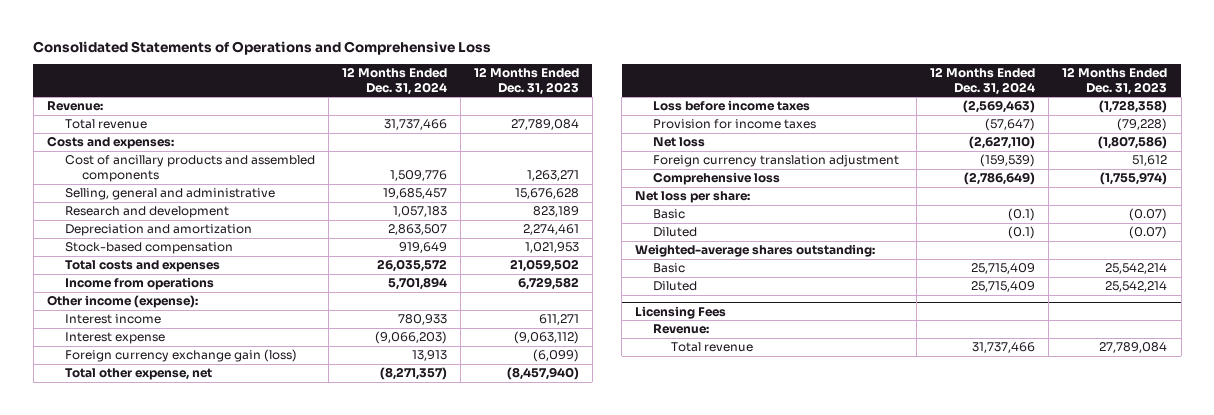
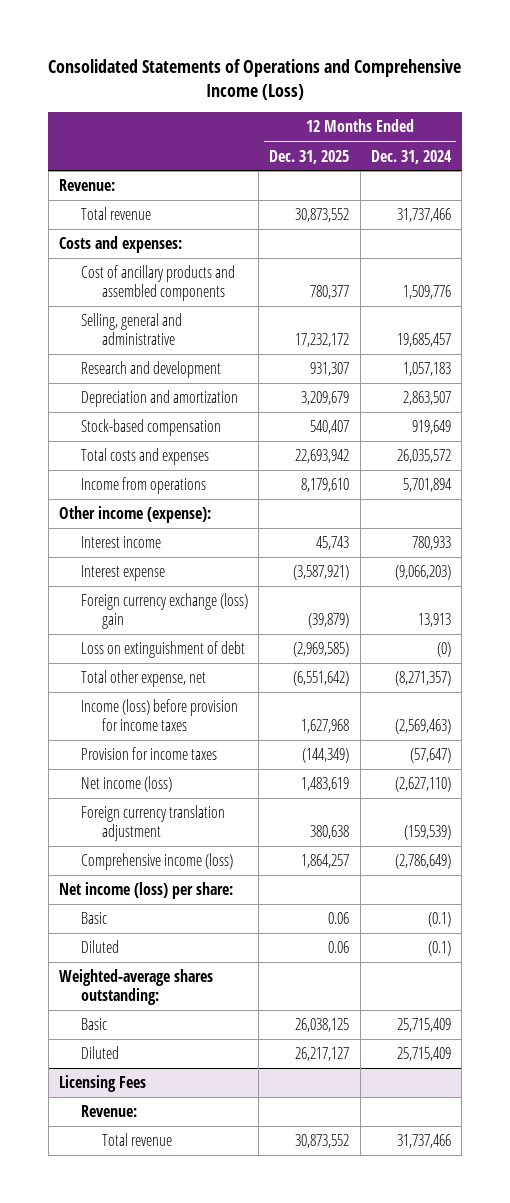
- Consolidated Statements of Operations and Comprehensive Loss
+ Consolidated Statements of Operations and Comprehensive Income (Loss)
- | 12 Months Ended Dec. 31, 2024 | 12 Months Ended Dec. 31, 2023
+ | 12 Months Ended Dec. 31, 2025 | 12 Months Ended Dec. 31, 2024
- Foreign currency exchange gain (loss) | 13,913 | (6,099)
+ Foreign currency exchange (loss) gain | (39,879) | 13,913
+ Loss on extinguishment of debt | (2,969,585) | (0)
- Loss before income taxes | (2,569,463) | (1,728,358)
+ Income (loss) before provision for income taxes | 1,627,968 | (2,569,463)
- Net loss | (2,627,110) | (1,807,586)
+ Net income (loss) | 1,483,619 | (2,627,110)
- Comprehensive loss | (2,786,649) | (1,755,974)
- Net loss per share:
+ Comprehensive income (loss) | 1,864,257 | (2,786,649)
+ Net income (loss) per share:

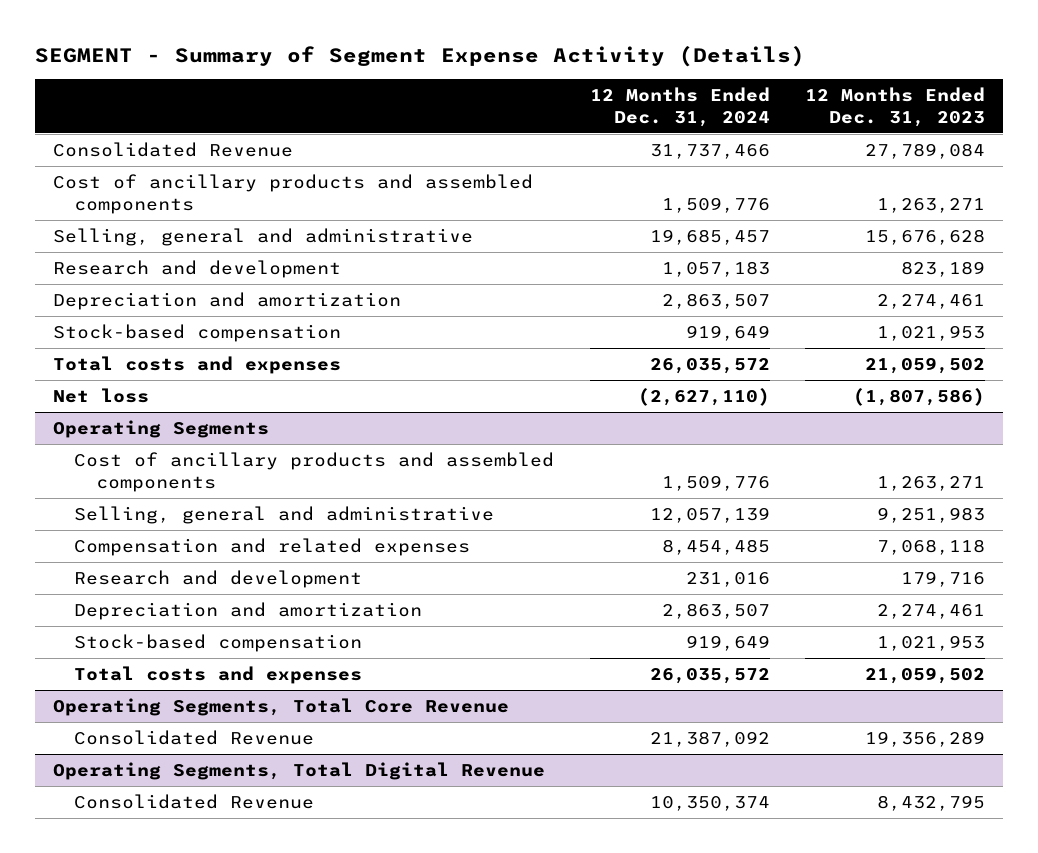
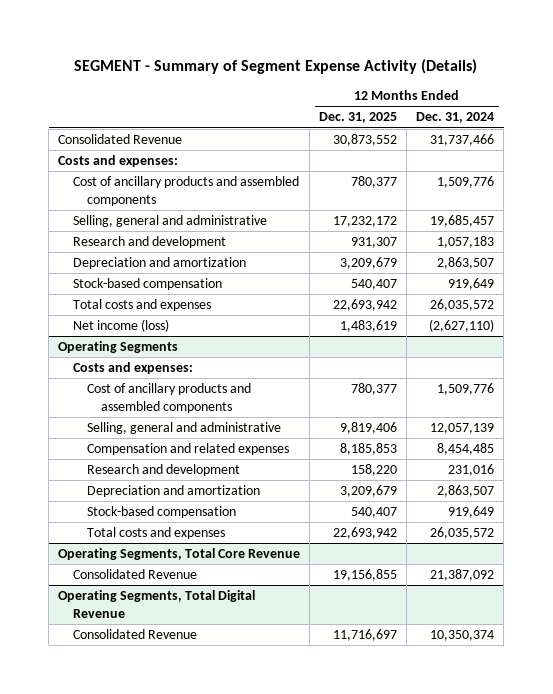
- | 12 Months Ended Dec. 31, 2024 | 12 Months Ended Dec. 31, 2023
+ | 12 Months Ended Dec. 31, 2025 | 12 Months Ended Dec. 31, 2024
+ Costs and expenses:
- Net loss | (2,627,110) | (1,807,586)
+ Net income (loss) | 1,483,619 | (2,627,110)
@ Operating Segments
+ Costs and expenses:

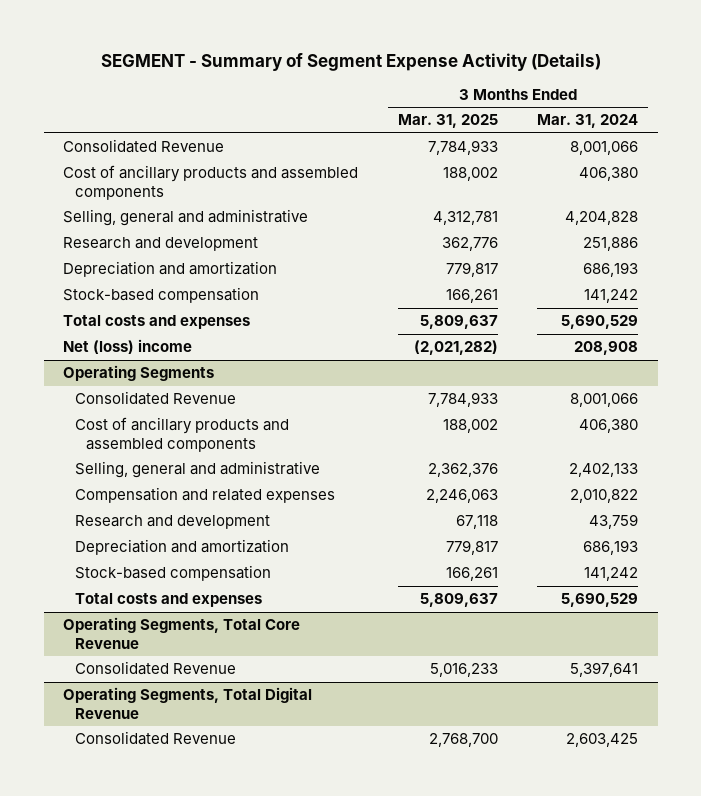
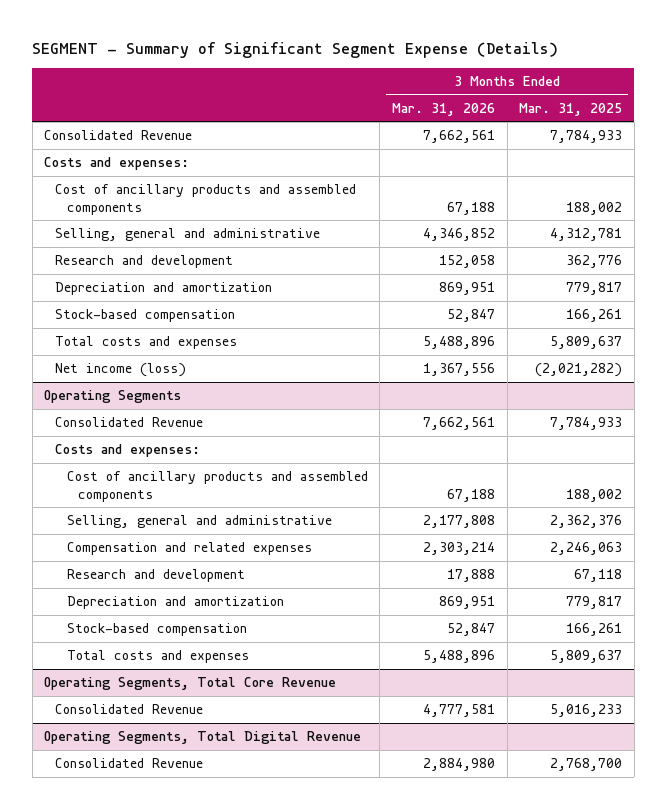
- SEGMENT - Summary of Segment Expense Activity (Details)
+ SEGMENT - Summary of Significant Segment Expense (Details)
- | 3 Months Ended Mar. 31, 2025 | 3 Months Ended Mar. 31, 2024
+ | 3 Months Ended Mar. 31, 2026 | 3 Months Ended Mar. 31, 2025
+ Costs and expenses:
- Net (loss) income | (2,021,282) | 208,908
+ Net income (loss) | 1,367,556 | (2,021,282)
@ Operating Segments
+ Costs and expenses:

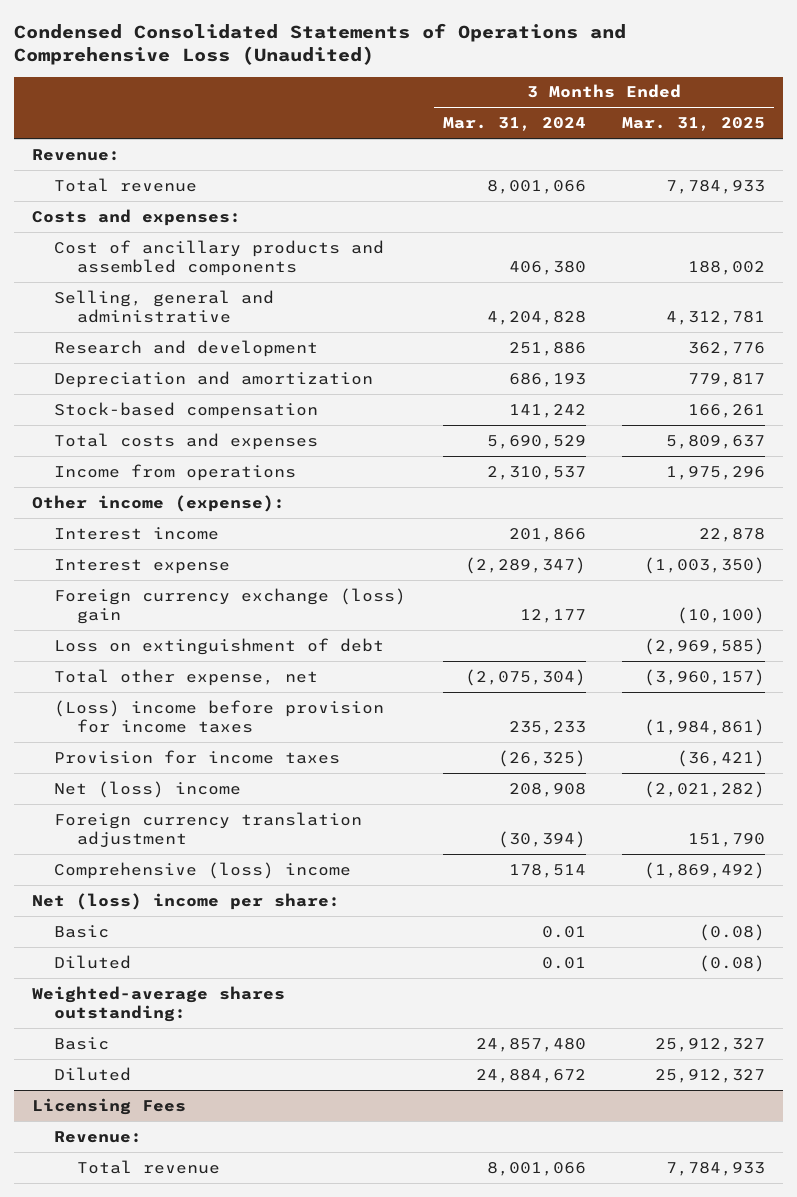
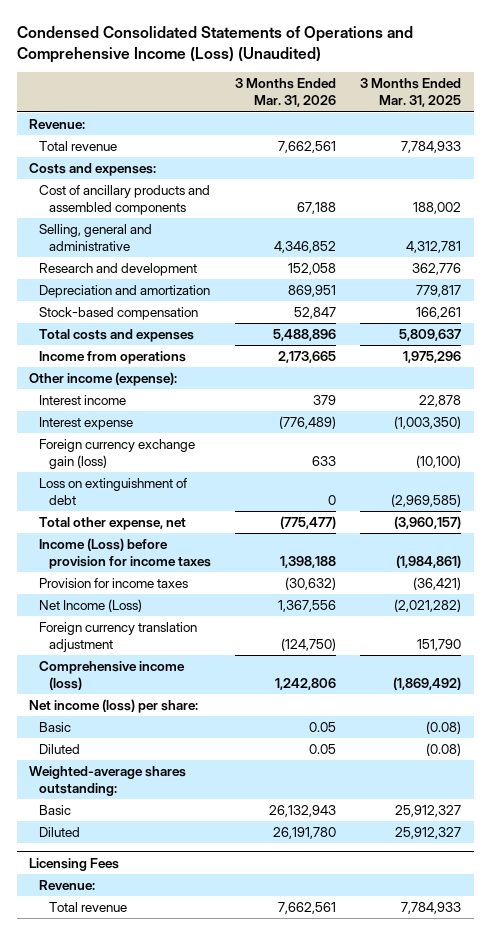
- Condensed Consolidated Statements of Operations and Comprehensive Loss (Unaudited)
+ Condensed Consolidated Statements of Operations and Comprehensive Income (Loss) (Unaudited)
- | 3 Months Ended Mar. 31, 2024 | 3 Months Ended Mar. 31, 2025
+ | 3 Months Ended Mar. 31, 2026 | 3 Months Ended Mar. 31, 2025
- Foreign currency exchange (loss) gain | 12,177 | (10,100)
+ Foreign currency exchange gain (loss) | 633 | (10,100)
- (Loss) income before provision for income taxes | 235,233 | (1,984,861)
+ Income (Loss) before provision for income taxes | 1,398,188 | (1,984,861)
- Net (loss) income | 208,908 | (2,021,282)
+ Net Income (Loss) | 1,367,556 | (2,021,282)
- Comprehensive (loss) income | 178,514 | (1,869,492)
- Net (loss) income per share:
+ Comprehensive income (loss) | 1,242,806 | (1,869,492)
+ Net income (loss) per share:

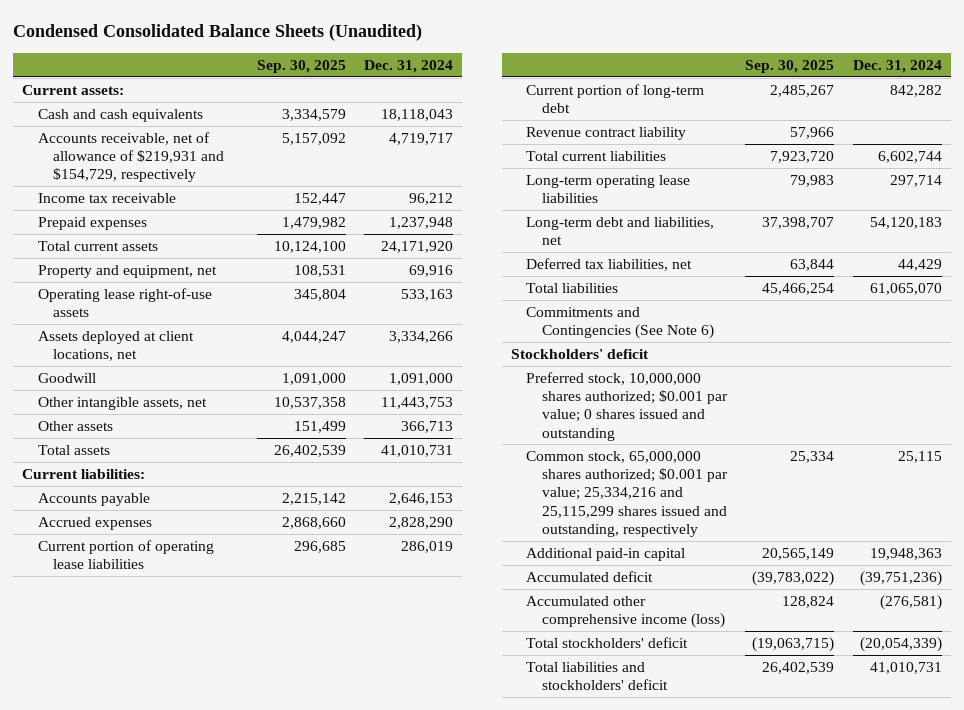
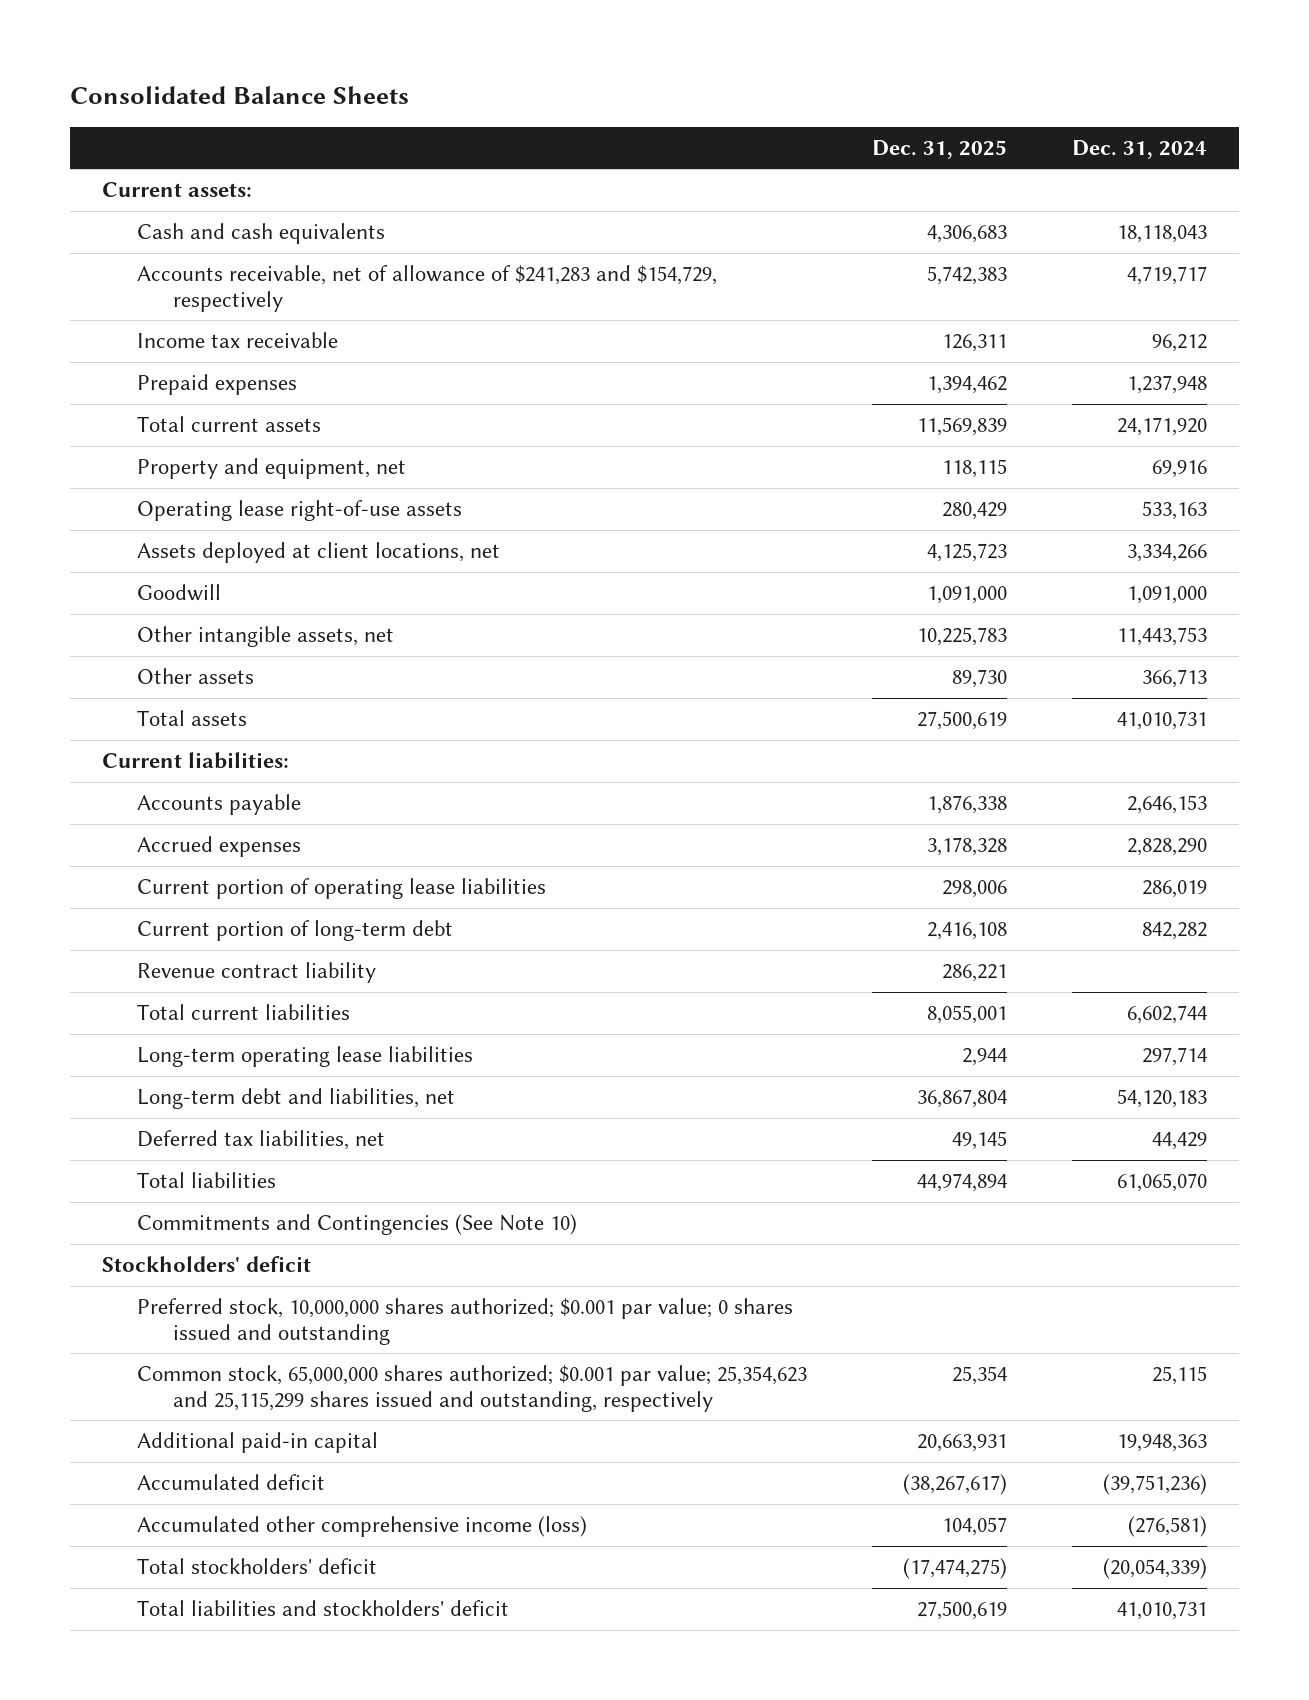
- Condensed Consolidated Balance Sheets (Unaudited)
+ Consolidated Balance Sheets
- | Sep. 30, 2025 | Dec. 31, 2024
+ | Dec. 31, 2025 | Dec. 31, 2024
- Accounts receivable, net of allowance of $219,931 and $154,729, respectively | 5,157,092 | 4,719,717
+ Accounts receivable, net of allowance of $241,283 and $154,729, respectively | 5,742,383 | 4,719,717
- Commitments and Contingencies (See Note 6)
+ Commitments and Contingencies (See Note 10)
- Common stock, 65,000,000 shares authorized; $0.001 par value; 25,334,216 and 25,115,299 shares issued and outstanding, respectively | 25,334 | 25,115
+ Common stock, 65,000,000 shares authorized; $0.001 par value; 25,354,623 and 25,115,299 shares issued and outstanding, respectively | 25,354 | 25,115

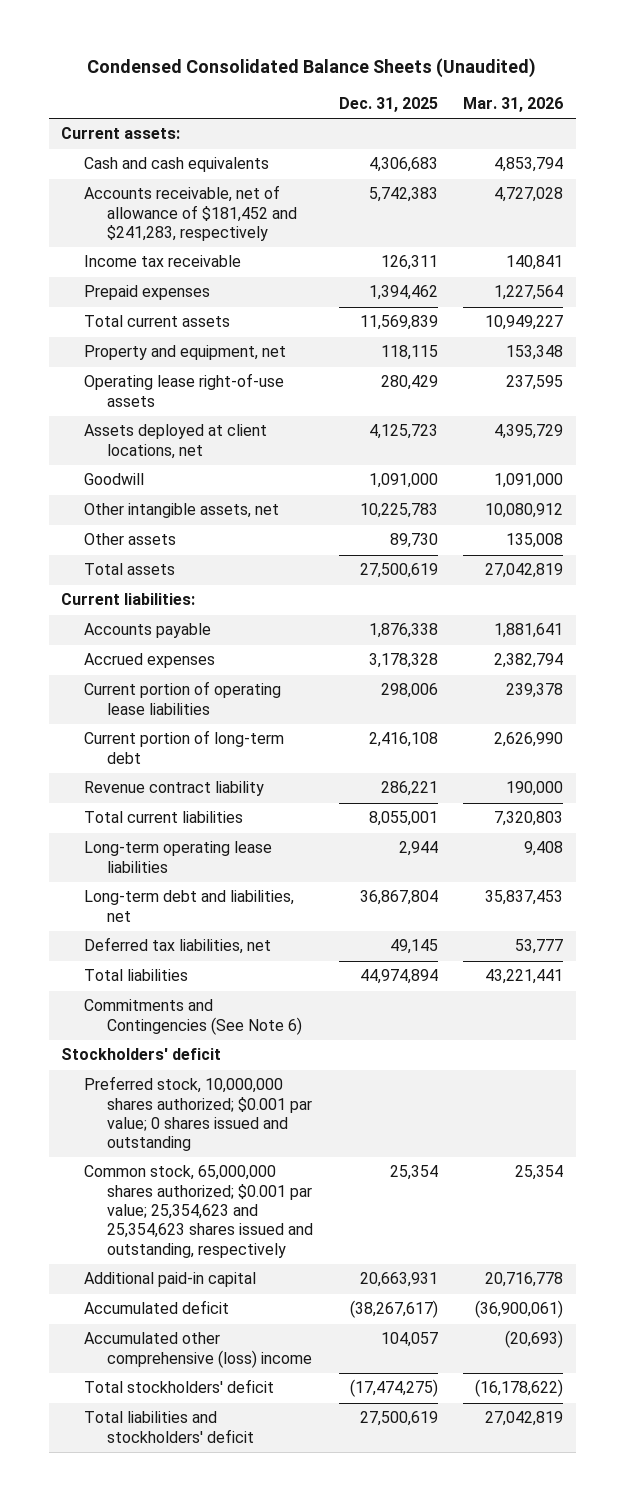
- Consolidated Balance Sheets
+ Condensed Consolidated Balance Sheets (Unaudited)
- | Dec. 31, 2025 | Dec. 31, 2024
+ | Dec. 31, 2025 | Mar. 31, 2026
- Accounts receivable, net of allowance of $241,283 and $154,729, respectively | 5,742,383 | 4,719,717
+ Accounts receivable, net of allowance of $181,452 and $241,283, respectively | 5,742,383 | 4,727,028
- Commitments and Contingencies (See Note 10)
+ Commitments and Contingencies (See Note 6)
- Common stock, 65,000,000 shares authorized; $0.001 par value; 25,354,623 and 25,115,299 shares issued and outstanding, respectively | 25,354 | 25,115
+ Common stock, 65,000,000 shares authorized; $0.001 par value; 25,354,623 and 25,354,623 shares issued and outstanding, respectively | 25,354 | 25,354
- Accumulated other comprehensive income (loss) | 104,057 | (276,581)
+ Accumulated other comprehensive (loss) income | 104,057 | (20,693)

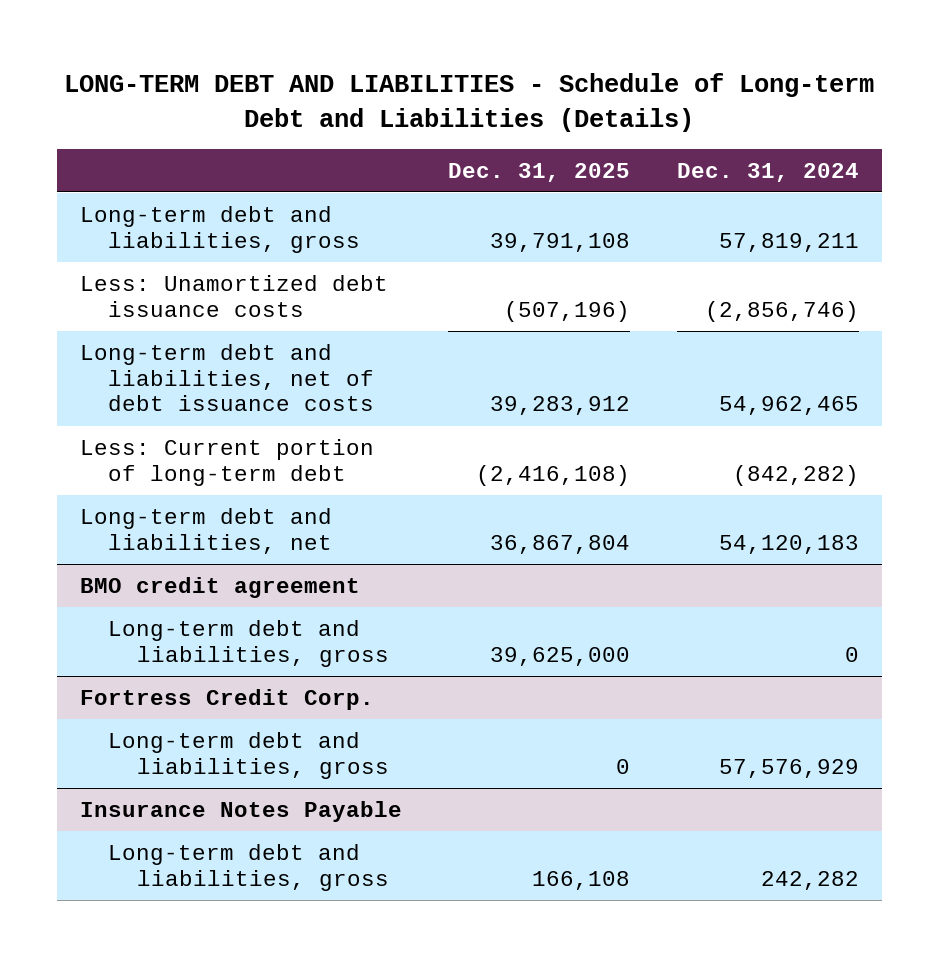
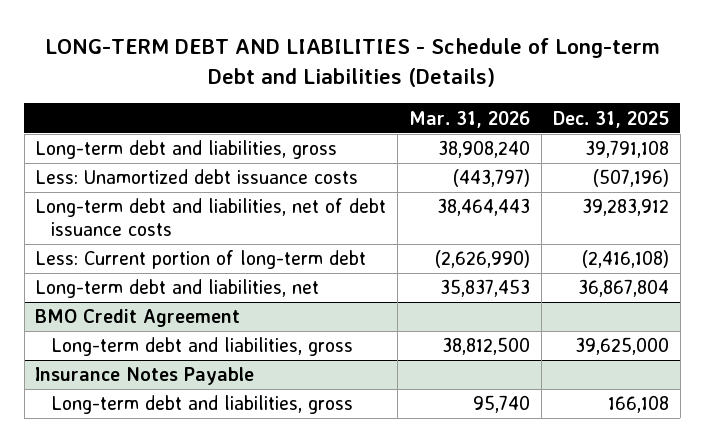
- | Dec. 31, 2025 | Dec. 31, 2024
+ | Mar. 31, 2026 | Dec. 31, 2025
- BMO credit agreement
+ BMO Credit Agreement
- Fortress Credit Corp.
- Long-term debt and liabilities, gross | 0 | 57,576,929

